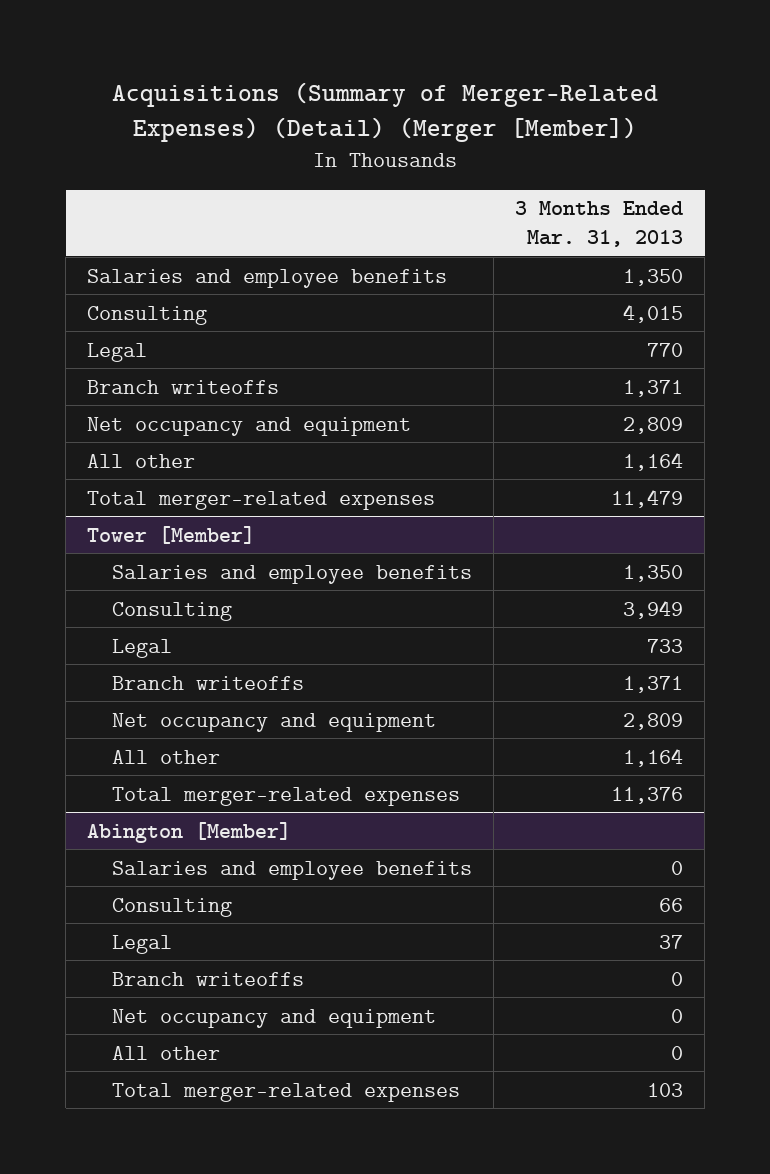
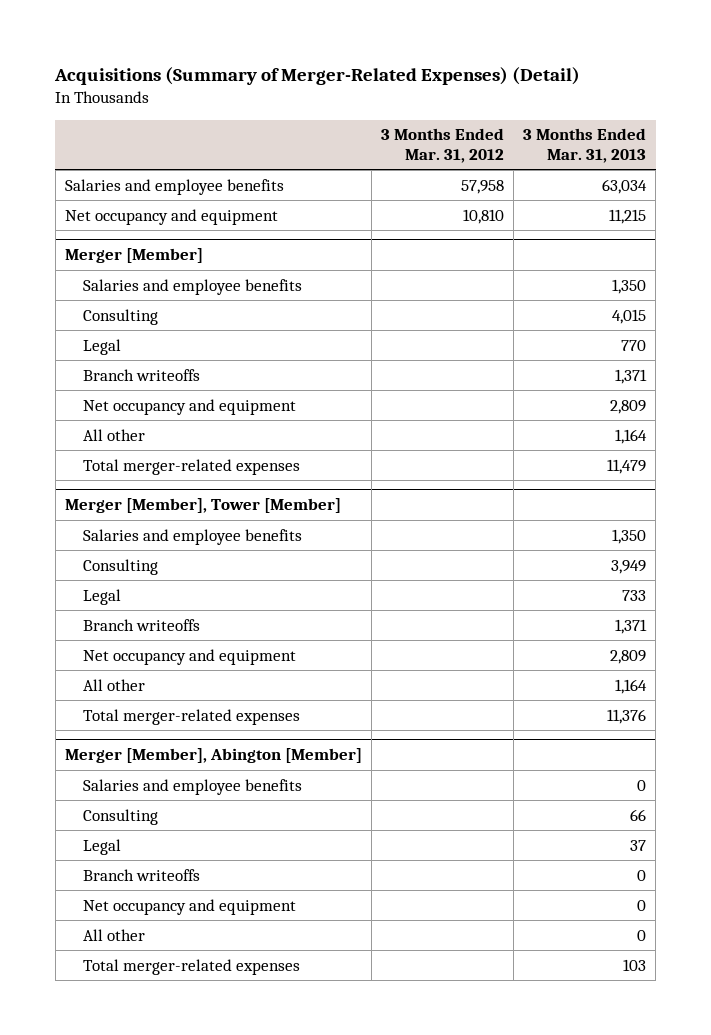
- Acquisitions (Summary of Merger-Related Expenses) (Detail) (Merger [Member])
+ Acquisitions (Summary of Merger-Related Expenses) (Detail)
- | 3 Months Ended Mar. 31, 2013
+ | 3 Months Ended Mar. 31, 2012 | 3 Months Ended Mar. 31, 2013
+ Salaries and employee benefits | 57,958 | 63,034
+ Net occupancy and equipment | 10,810 | 11,215
+ Merger [Member]
- Tower [Member]
+ Merger [Member], Tower [Member]
- Abington [Member]
+ Merger [Member], Abington [Member]

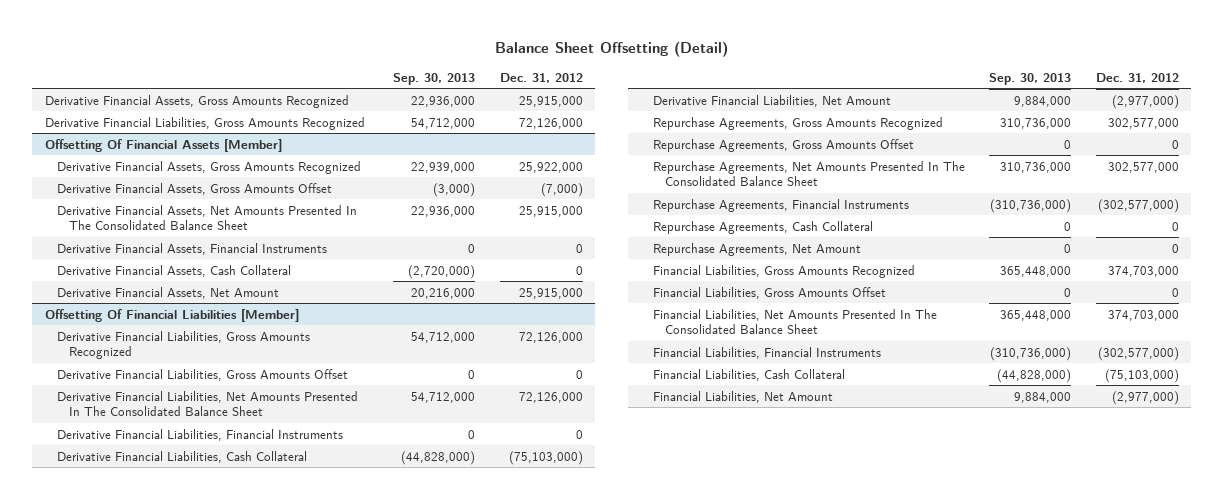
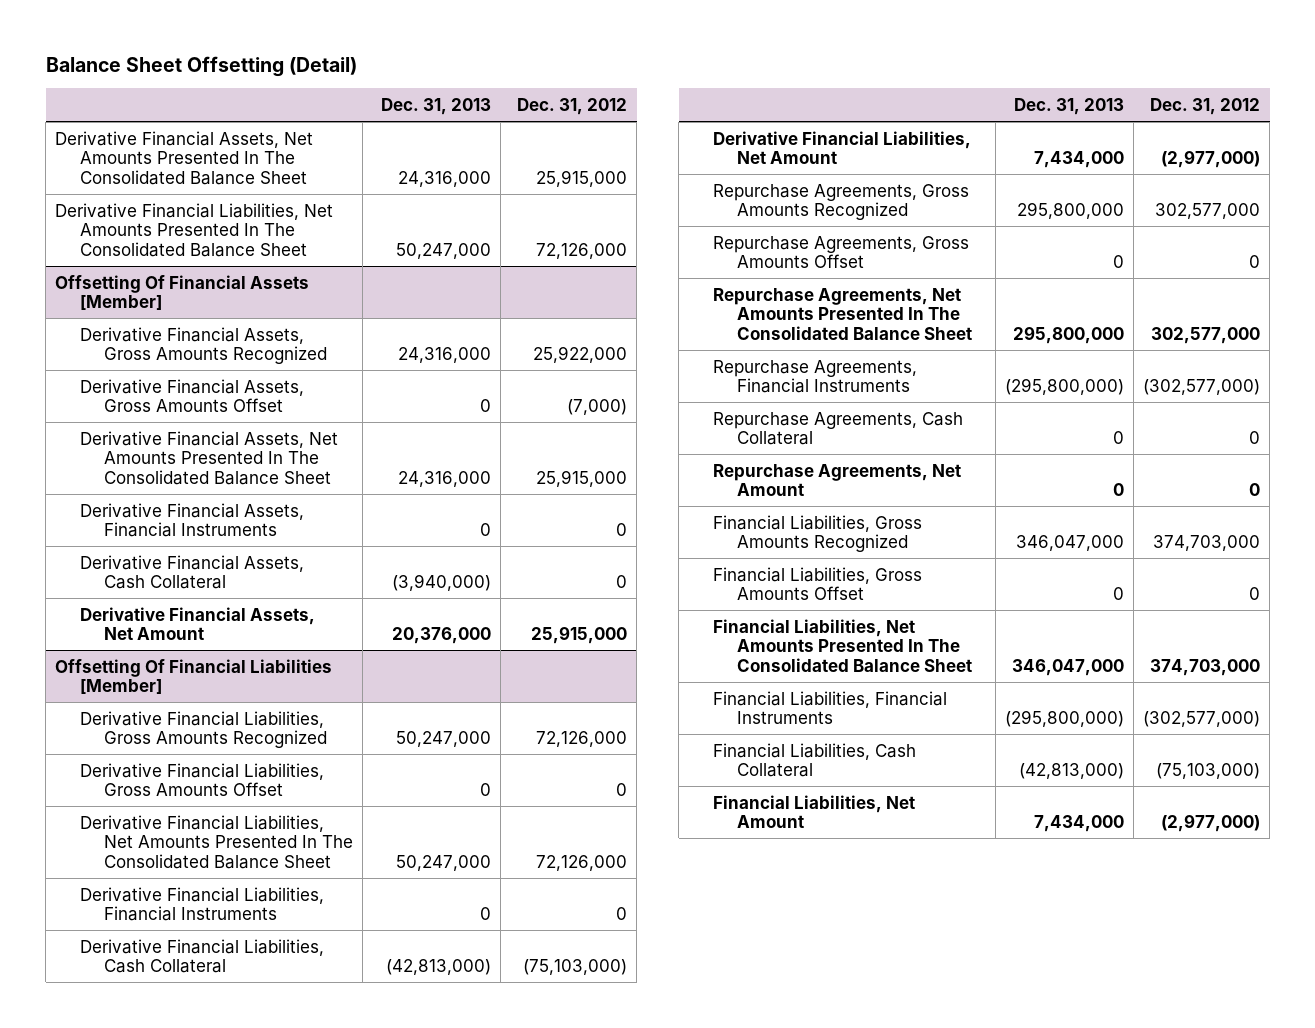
- | Sep. 30, 2013 | Dec. 31, 2012
+ | Dec. 31, 2013 | Dec. 31, 2012
- Derivative Financial Assets, Gross Amounts Recognized | 22,936,000 | 25,915,000
- Derivative Financial Liabilities, Gross Amounts Recognized | 54,712,000 | 72,126,000
+ Derivative Financial Assets, Net Amounts Presented In The Consolidated Balance Sheet | 24,316,000 | 25,915,000
+ Derivative Financial Liabilities, Net Amounts Presented In The Consolidated Balance Sheet | 50,247,000 | 72,126,000

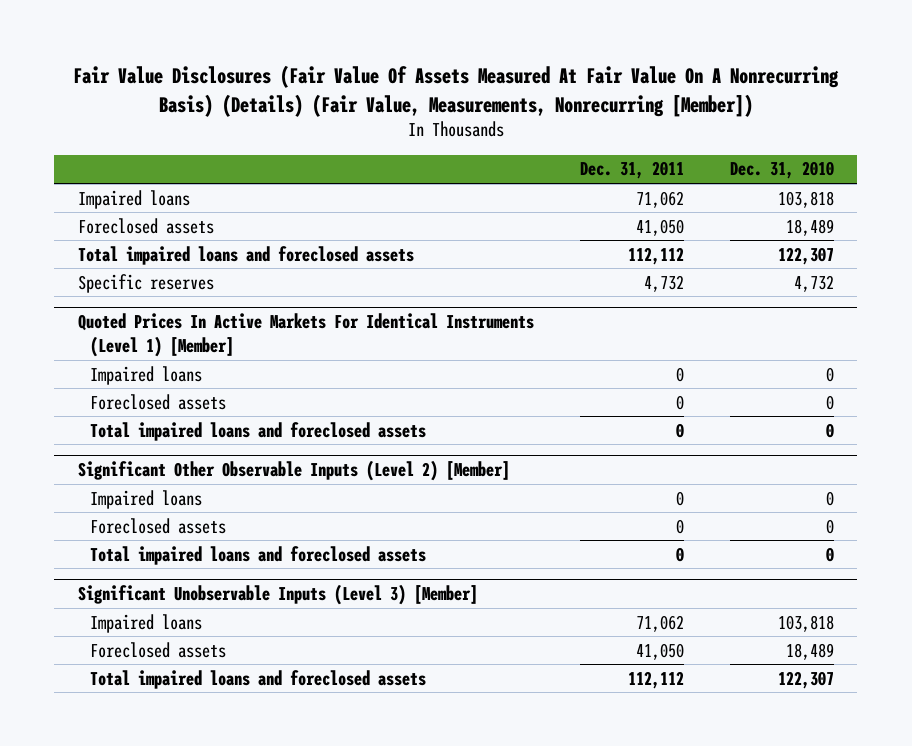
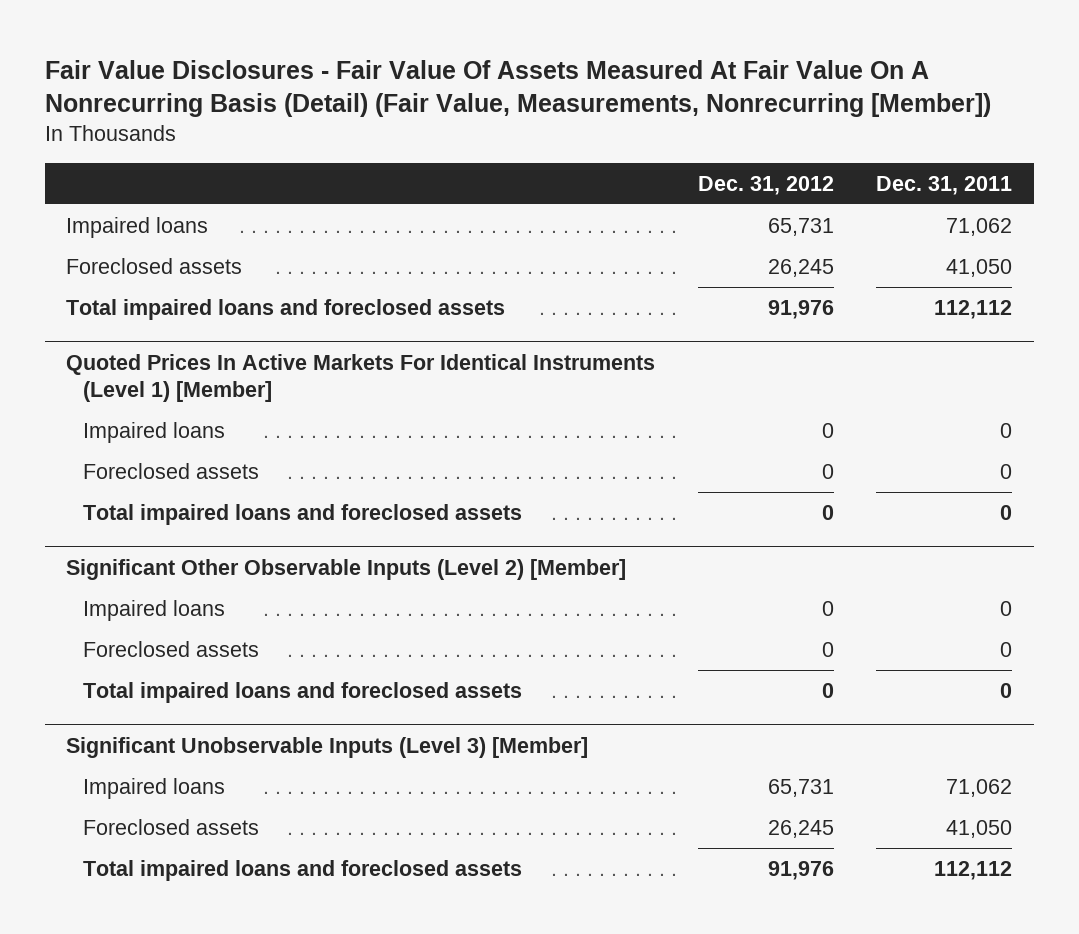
- Fair Value Disclosures (Fair Value Of Assets Measured At Fair Value On A Nonrecurring Basis) (Details) (Fair Value, Measurements, Nonrecurring [Member])
+ Fair Value Disclosures - Fair Value Of Assets Measured At Fair Value On A Nonrecurring Basis (Detail) (Fair Value, Measurements, Nonrecurring [Member])
- | Dec. 31, 2011 | Dec. 31, 2010
+ | Dec. 31, 2012 | Dec. 31, 2011
- Specific reserves | 4,732 | 4,732

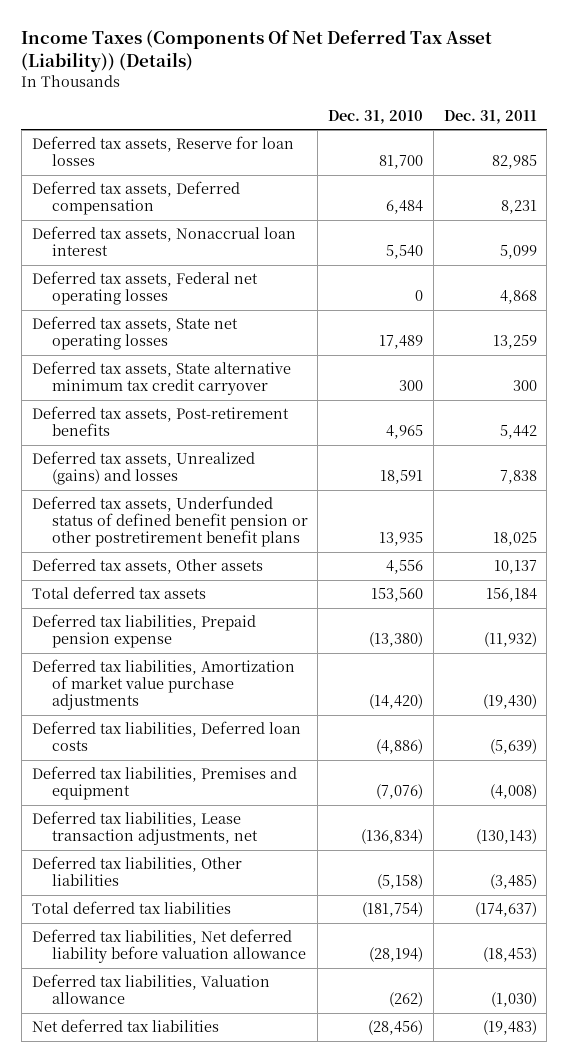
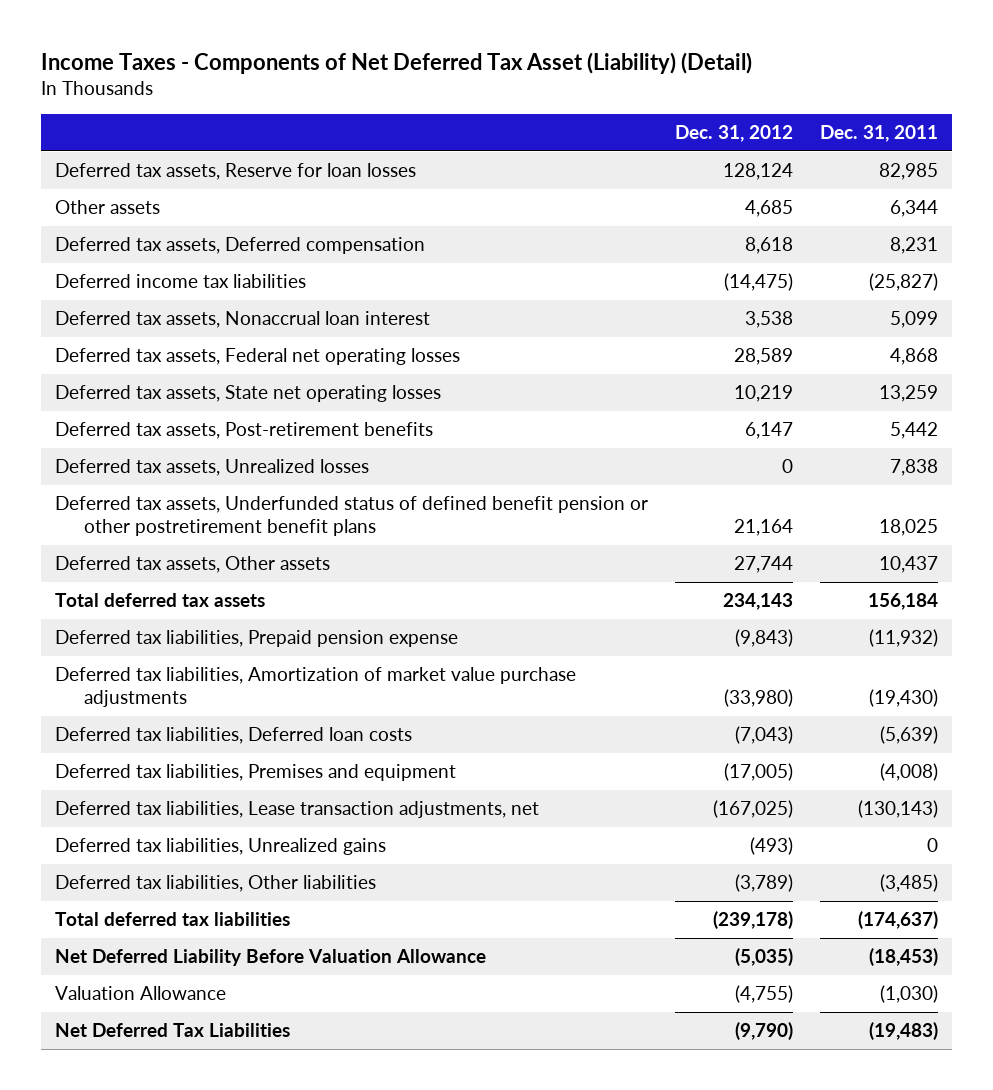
- Income Taxes (Components Of Net Deferred Tax Asset (Liability)) (Details)
+ Income Taxes - Components of Net Deferred Tax Asset (Liability) (Detail)
- | Dec. 31, 2010 | Dec. 31, 2011
+ | Dec. 31, 2012 | Dec. 31, 2011
+ Other assets | 4,685 | 6,344
+ Deferred income tax liabilities | (14,475) | (25,827)
- Deferred tax assets, State alternative minimum tax credit carryover | 300 | 300
- Deferred tax assets, Unrealized (gains) and losses | 18,591 | 7,838
+ Deferred tax assets, Unrealized losses | 0 | 7,838
- Deferred tax assets, Other assets | 4,556 | 10,137
+ Deferred tax assets, Other assets | 27,744 | 10,437
+ Deferred tax liabilities, Unrealized gains | (493) | 0
- Deferred tax liabilities, Net deferred liability before valuation allowance | (28,194) | (18,453)
- Deferred tax liabilities, Valuation allowance | (262) | (1,030)
- Net deferred tax liabilities | (28,456) | (19,483)
+ Net Deferred Liability Before Valuation Allowance | (5,035) | (18,453)
+ Valuation Allowance | (4,755) | (1,030)
+ Net Deferred Tax Liabilities | (9,790) | (19,483)

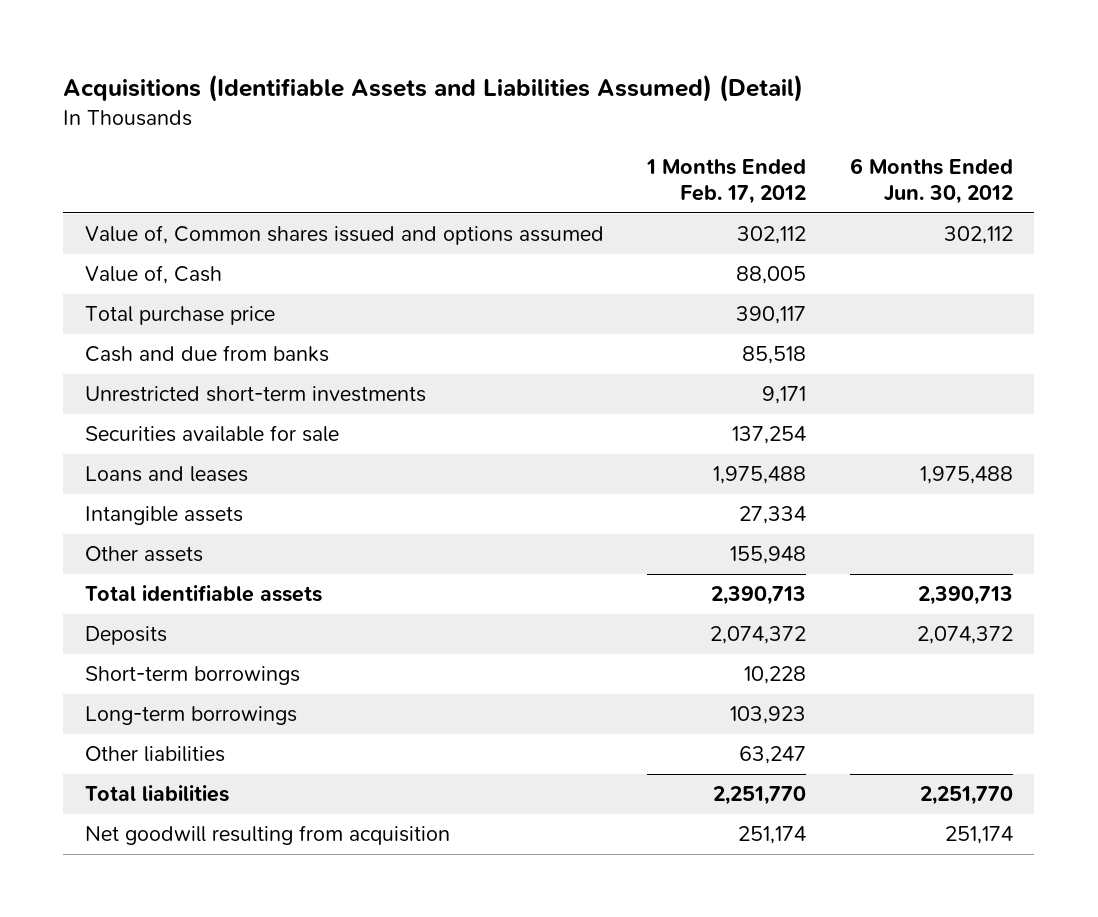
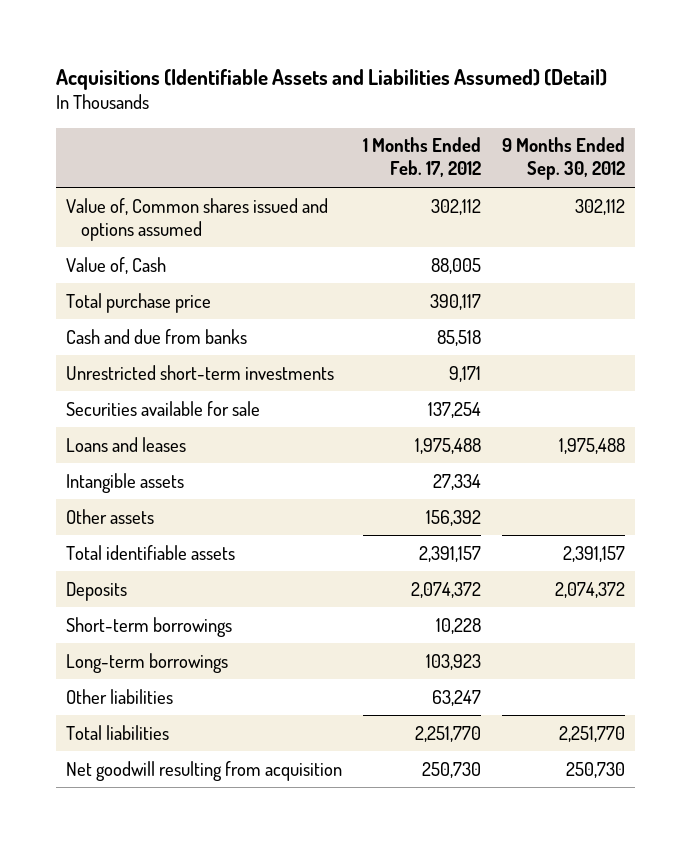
- | 1 Months Ended Feb. 17, 2012 | 6 Months Ended Jun. 30, 2012
+ | 1 Months Ended Feb. 17, 2012 | 9 Months Ended Sep. 30, 2012
- Other assets | 155,948 |
- Total identifiable assets | 2,390,713 | 2,390,713
+ Other assets | 156,392 |
+ Total identifiable assets | 2,391,157 | 2,391,157
- Net goodwill resulting from acquisition | 251,174 | 251,174
+ Net goodwill resulting from acquisition | 250,730 | 250,730

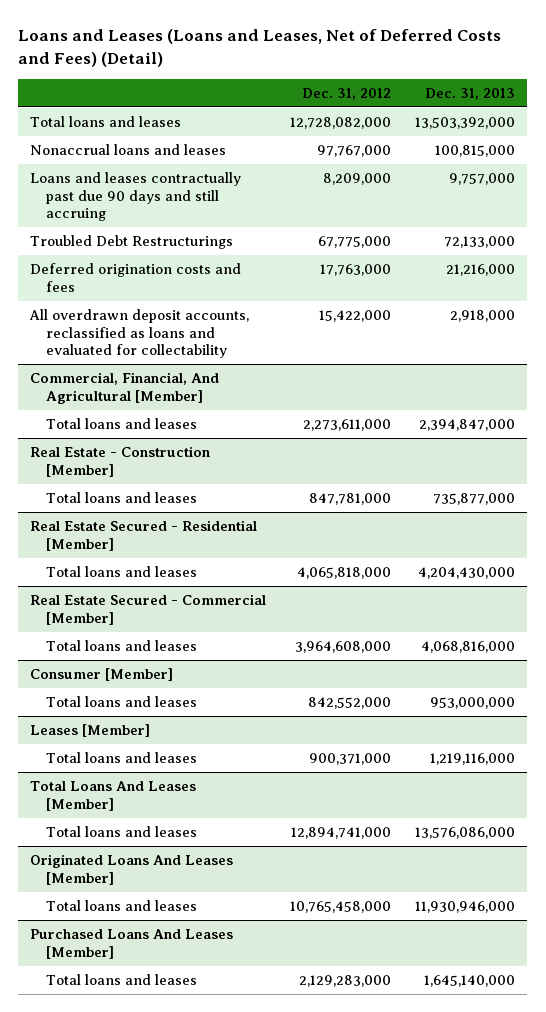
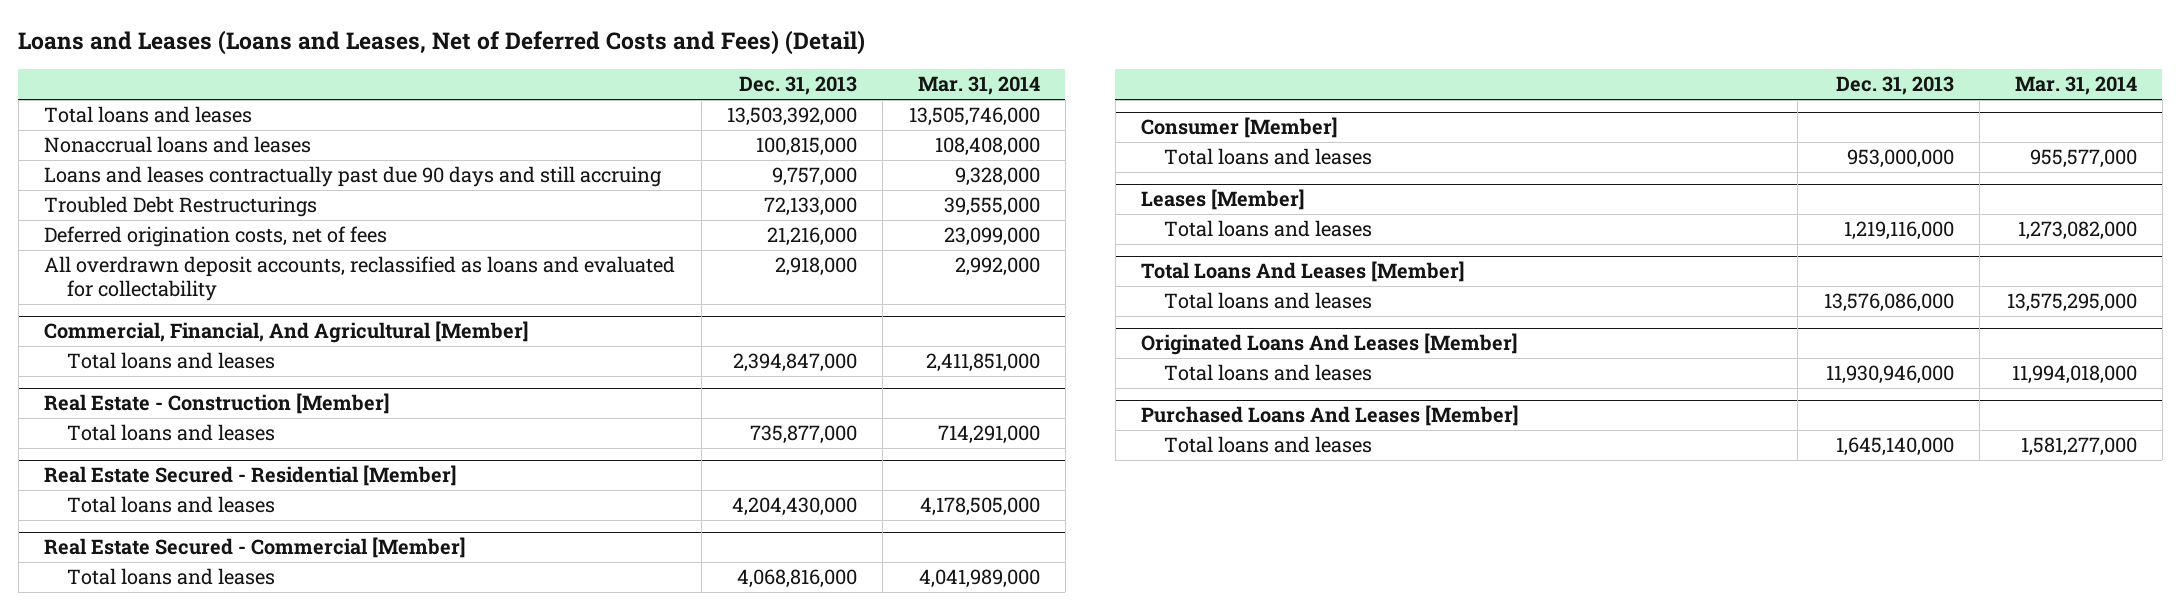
- | Dec. 31, 2012 | Dec. 31, 2013
+ | Dec. 31, 2013 | Mar. 31, 2014
- Deferred origination costs and fees | 17,763,000 | 21,216,000
+ Deferred origination costs, net of fees | 21,216,000 | 23,099,000

